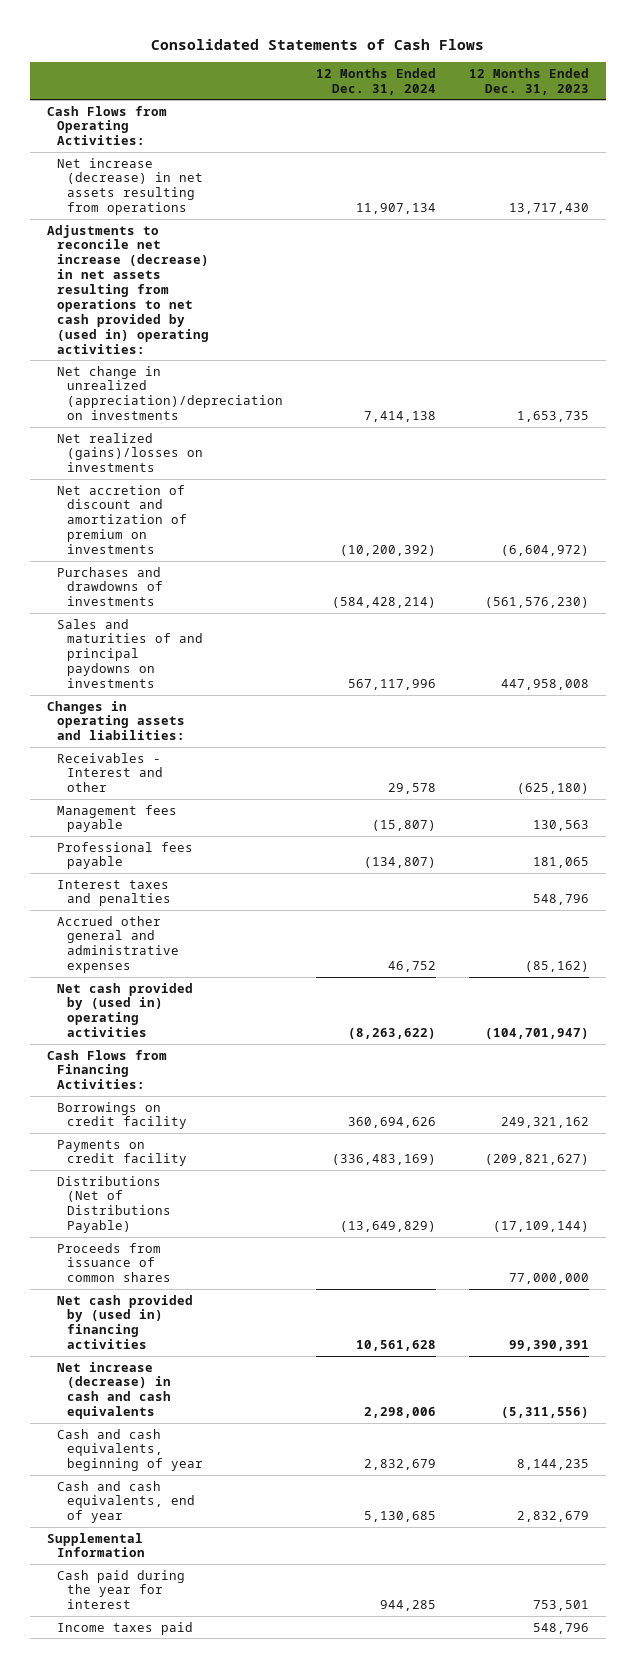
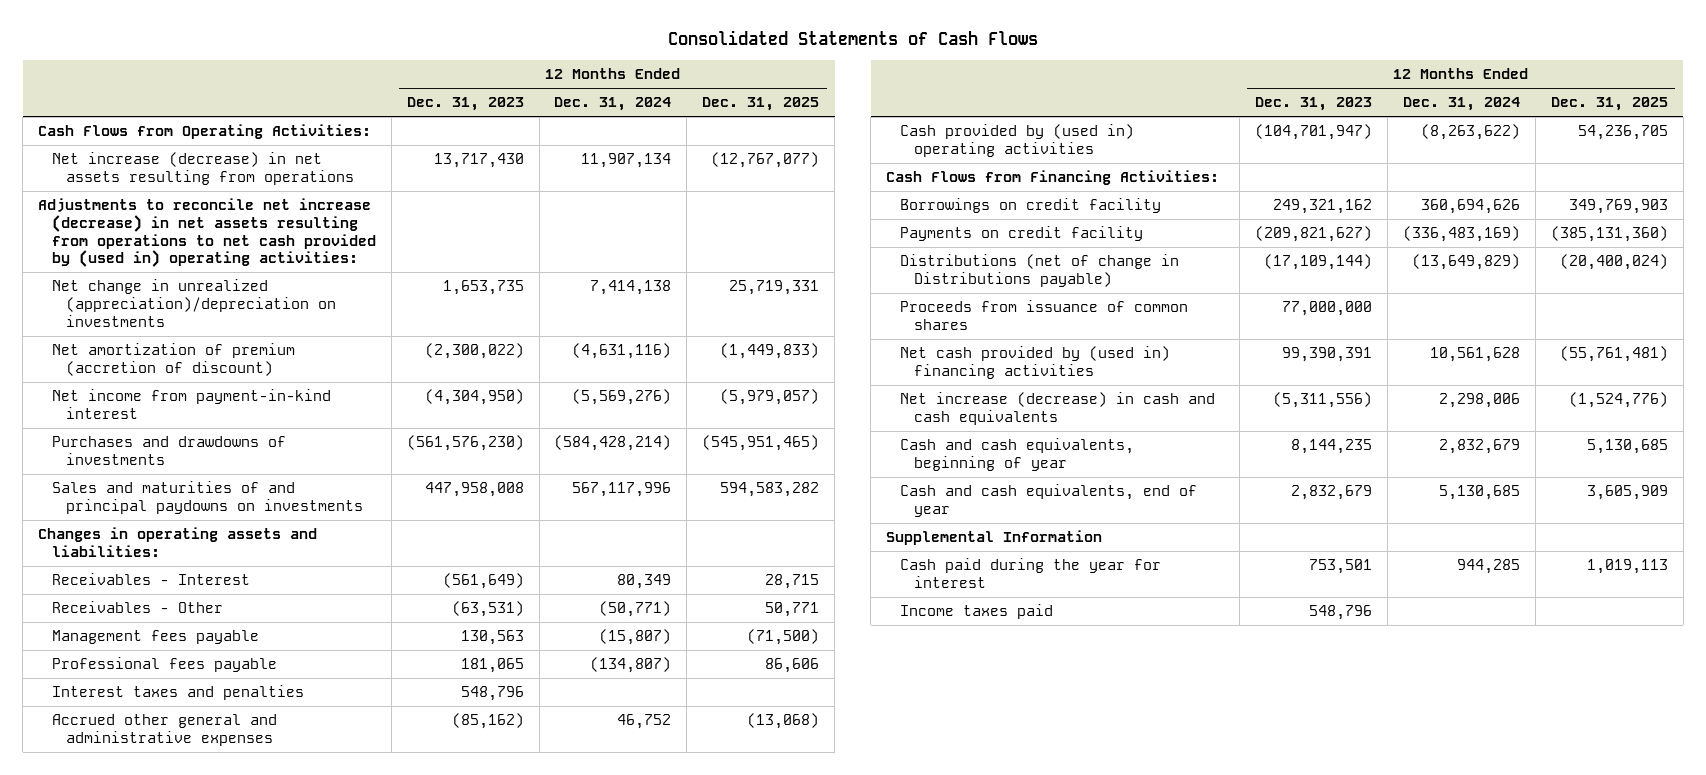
- | 12 Months Ended Dec. 31, 2024 | 12 Months Ended Dec. 31, 2023
+ | 12 Months Ended Dec. 31, 2023 | 12 Months Ended Dec. 31, 2024 | 12 Months Ended Dec. 31, 2025
- Net realized (gains)/losses on investments
- Net accretion of discount and amortization of premium on investments | (10,200,392) | (6,604,972)
+ Net amortization of premium (accretion of discount) | (2,300,022) | (4,631,116) | (1,449,833)
+ Net income from payment-in-kind interest | (4,304,950) | (5,569,276) | (5,979,057)
- Receivables - Interest and other | 29,578 | (625,180)
+ Receivables - Interest | (561,649) | 80,349 | 28,715
+ Receivables - Other | (63,531) | (50,771) | 50,771
- Net cash provided by (used in) operating activities | (8,263,622) | (104,701,947)
+ Cash provided by (used in) operating activities | (104,701,947) | (8,263,622) | 54,236,705
- Distributions (Net of Distributions Payable) | (13,649,829) | (17,109,144)
+ Distributions (net of change in Distributions payable) | (17,109,144) | (13,649,829) | (20,400,024)

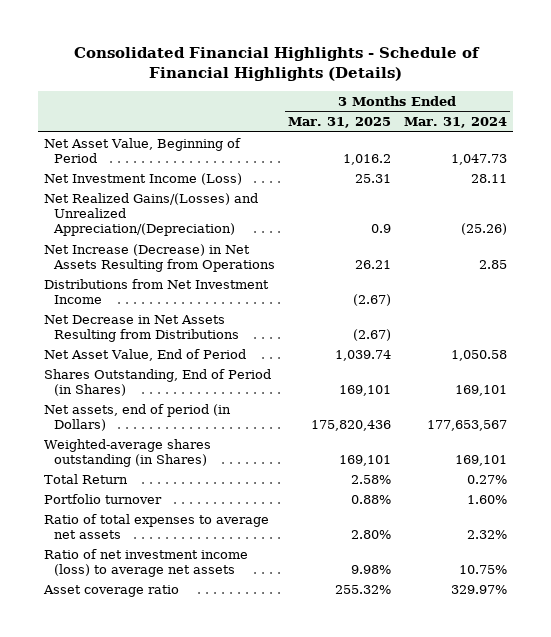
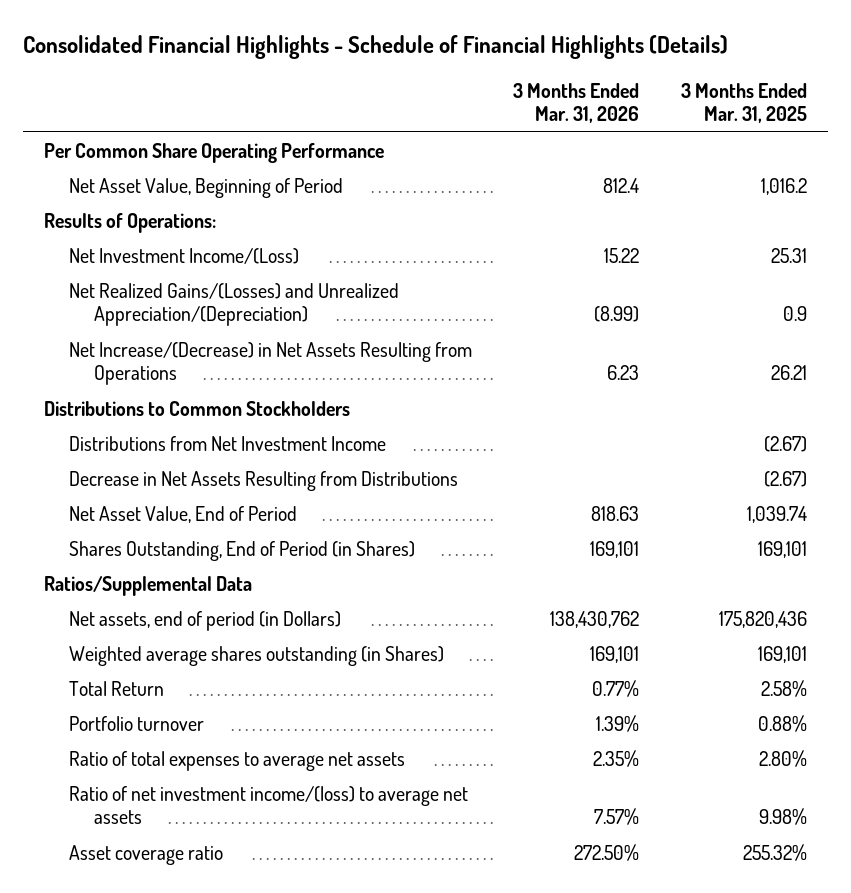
- | 3 Months Ended Mar. 31, 2025 | 3 Months Ended Mar. 31, 2024
+ | 3 Months Ended Mar. 31, 2026 | 3 Months Ended Mar. 31, 2025
+ Per Common Share Operating Performance
- Net Investment Income (Loss) | 25.31 | 28.11
+ Results of Operations:
+ Net Investment Income/(Loss) | 15.22 | 25.31
- Net Increase (Decrease) in Net Assets Resulting from Operations | 26.21 | 2.85
+ Net Increase/(Decrease) in Net Assets Resulting from Operations | 6.23 | 26.21
+ Distributions to Common Stockholders
- Net Decrease in Net Assets Resulting from Distributions | (2.67) |
+ Decrease in Net Assets Resulting from Distributions | | (2.67)
+ Ratios/Supplemental Data
- Weighted-average shares outstanding (in Shares) | 169,101 | 169,101
+ Weighted average shares outstanding (in Shares) | 169,101 | 169,101
- Ratio of net investment income (loss) to average net assets | 9.98% | 10.75%
+ Ratio of net investment income/(loss) to average net assets | 7.57% | 9.98%

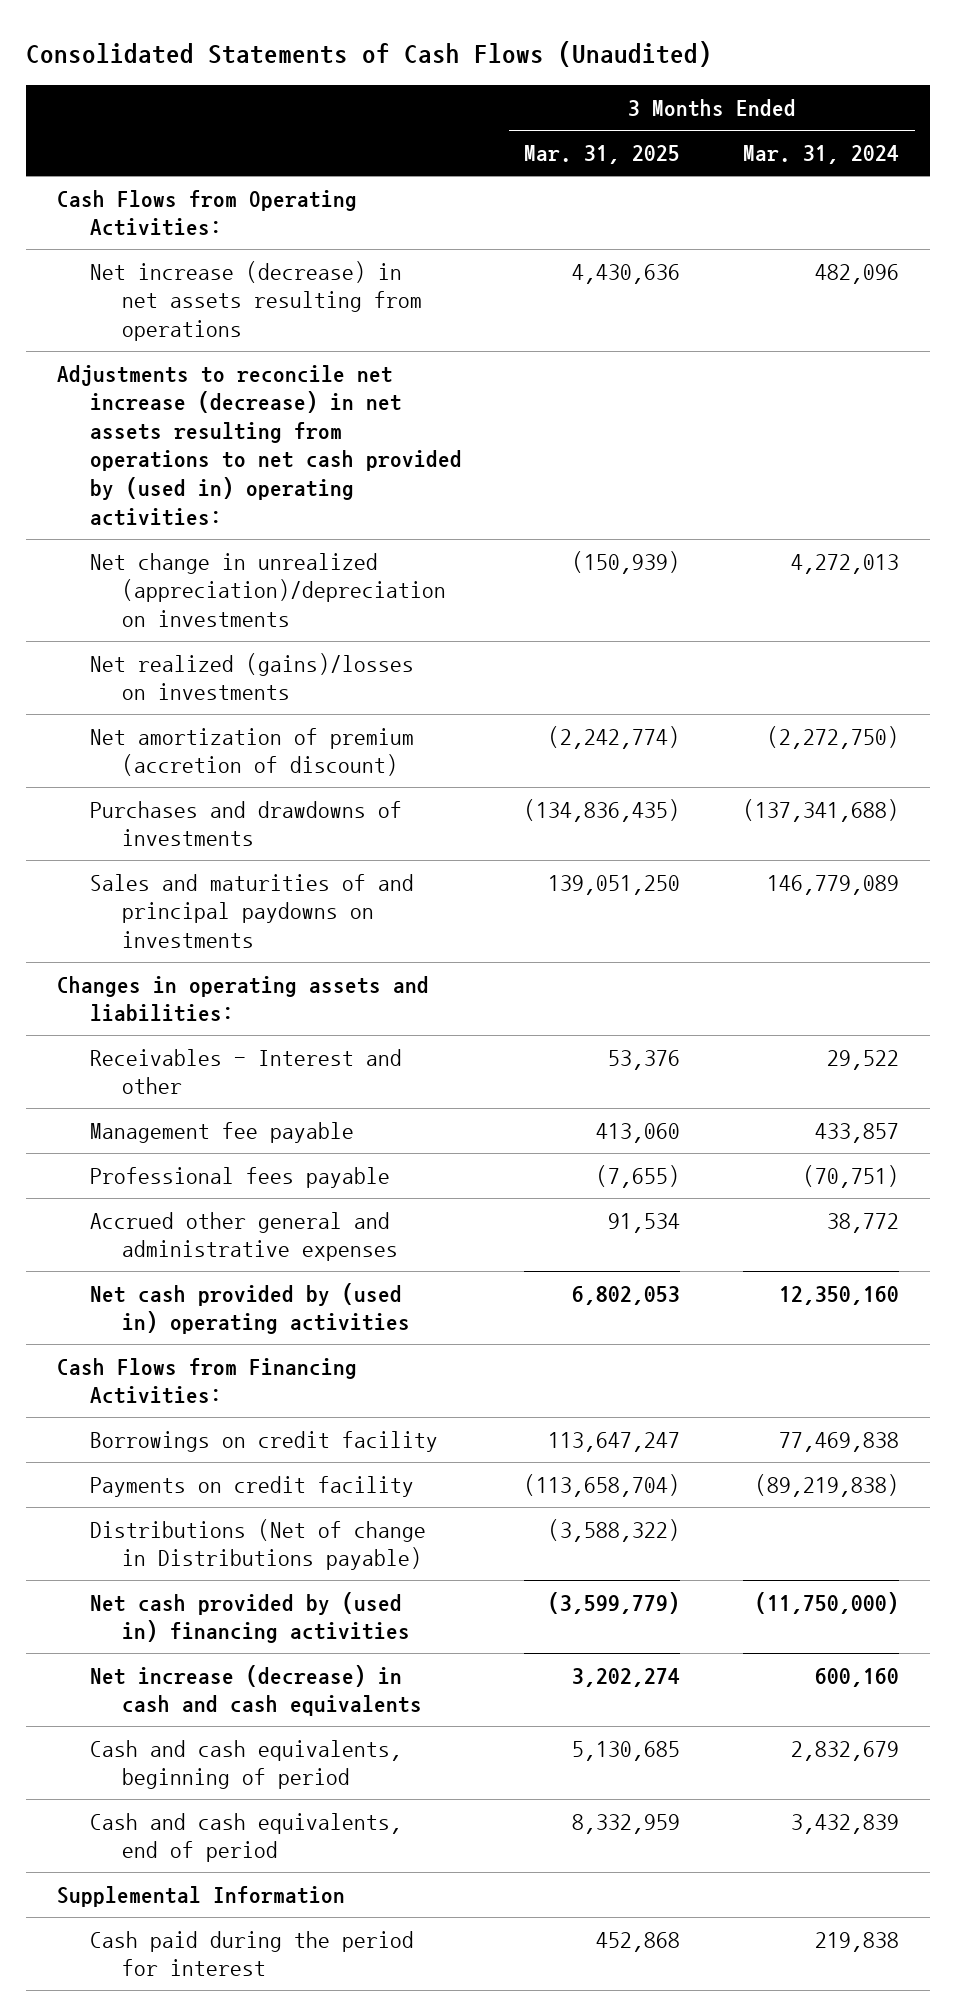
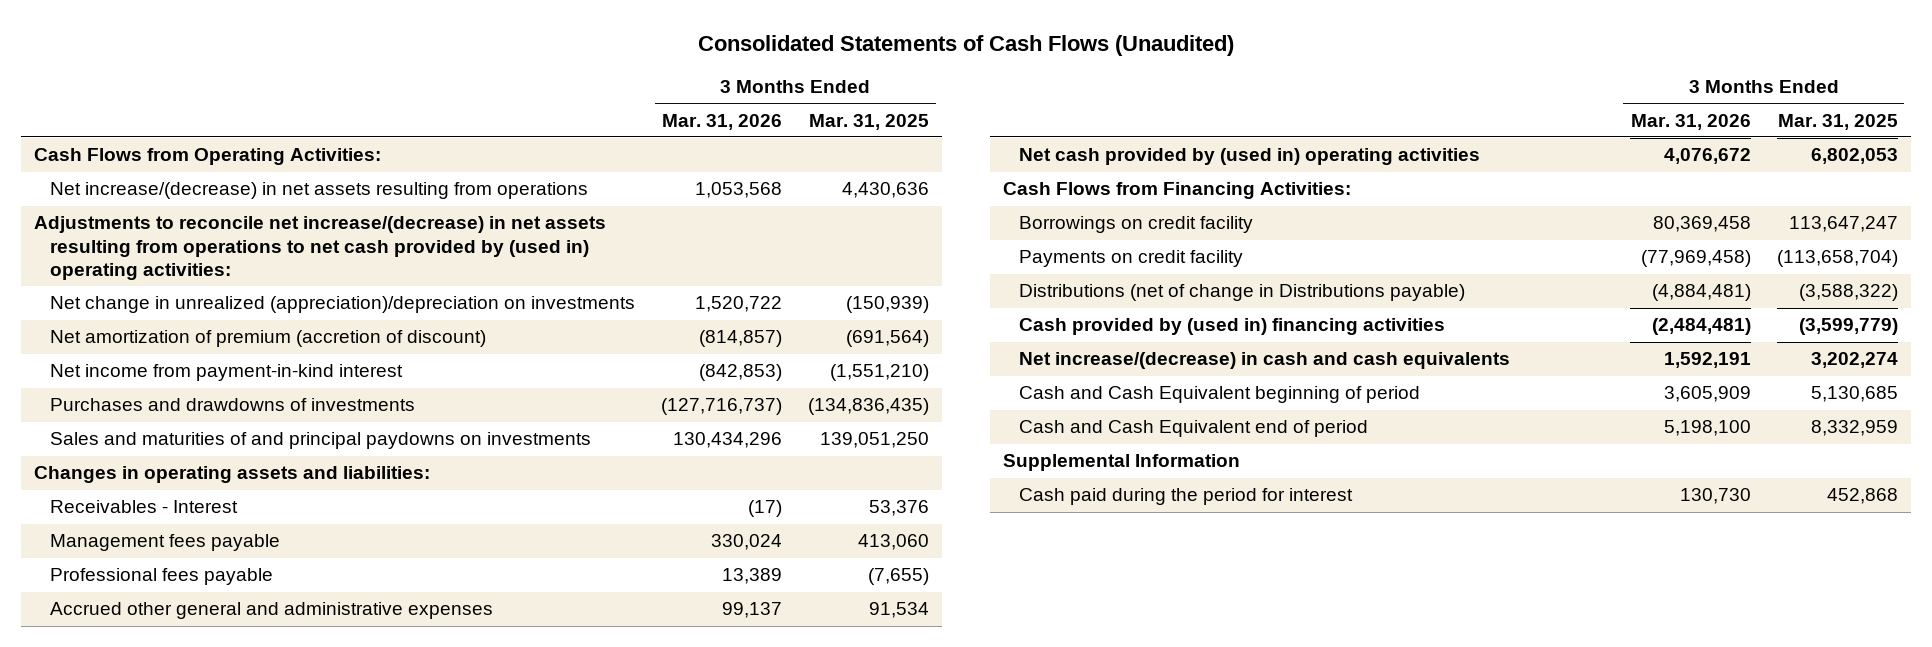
- | 3 Months Ended Mar. 31, 2025 | 3 Months Ended Mar. 31, 2024
+ | 3 Months Ended Mar. 31, 2026 | 3 Months Ended Mar. 31, 2025
- Net increase (decrease) in net assets resulting from operations | 4,430,636 | 482,096
- Adjustments to reconcile net increase (decrease) in net assets resulting from operations to net cash provided by (used in) operating activities:
+ Net increase/(decrease) in net assets resulting from operations | 1,053,568 | 4,430,636
+ Adjustments to reconcile net increase/(decrease) in net assets resulting from operations to net cash provided by (used in) operating activities:
- Net realized (gains)/losses on investments
- Net amortization of premium (accretion of discount) | (2,242,774) | (2,272,750)
+ Net amortization of premium (accretion of discount) | (814,857) | (691,564)
+ Net income from payment-in-kind interest | (842,853) | (1,551,210)
- Receivables - Interest and other | 53,376 | 29,522
- Management fee payable | 413,060 | 433,857
+ Receivables - Interest | (17) | 53,376
+ Management fees payable | 330,024 | 413,060
- Distributions (Net of change in Distributions payable) | (3,588,322) |
- Net cash provided by (used in) financing activities | (3,599,779) | (11,750,000)
- Net increase (decrease) in cash and cash equivalents | 3,202,274 | 600,160
- Cash and cash equivalents, beginning of period | 5,130,685 | 2,832,679
- Cash and cash equivalents, end of period | 8,332,959 | 3,432,839
+ Distributions (net of change in Distributions payable) | (4,884,481) | (3,588,322)
+ Cash provided by (used in) financing activities | (2,484,481) | (3,599,779)
+ Net increase/(decrease) in cash and cash equivalents | 1,592,191 | 3,202,274
+ Cash and Cash Equivalent beginning of period | 3,605,909 | 5,130,685
+ Cash and Cash Equivalent end of period | 5,198,100 | 8,332,959

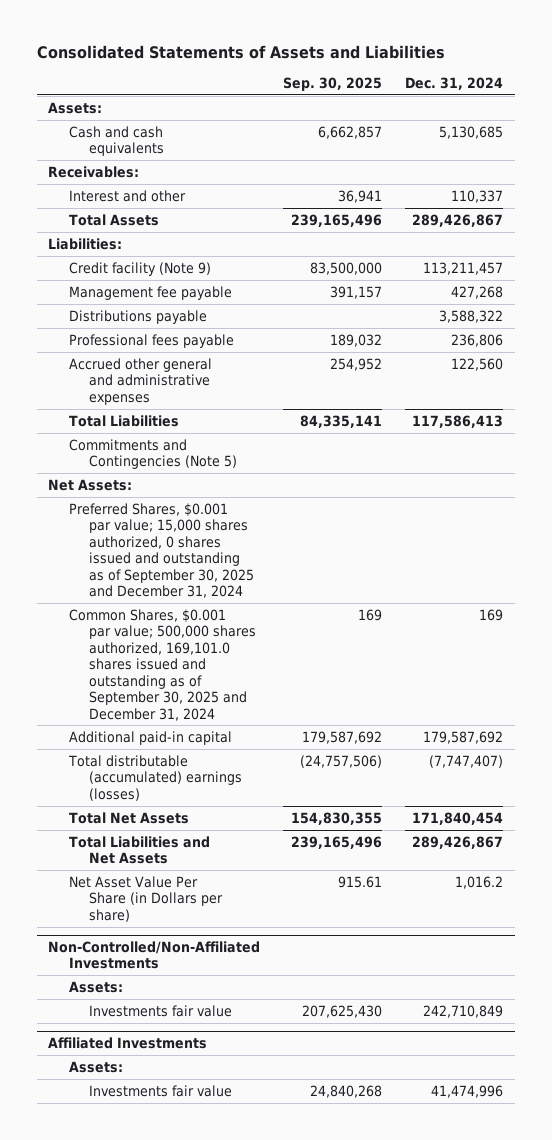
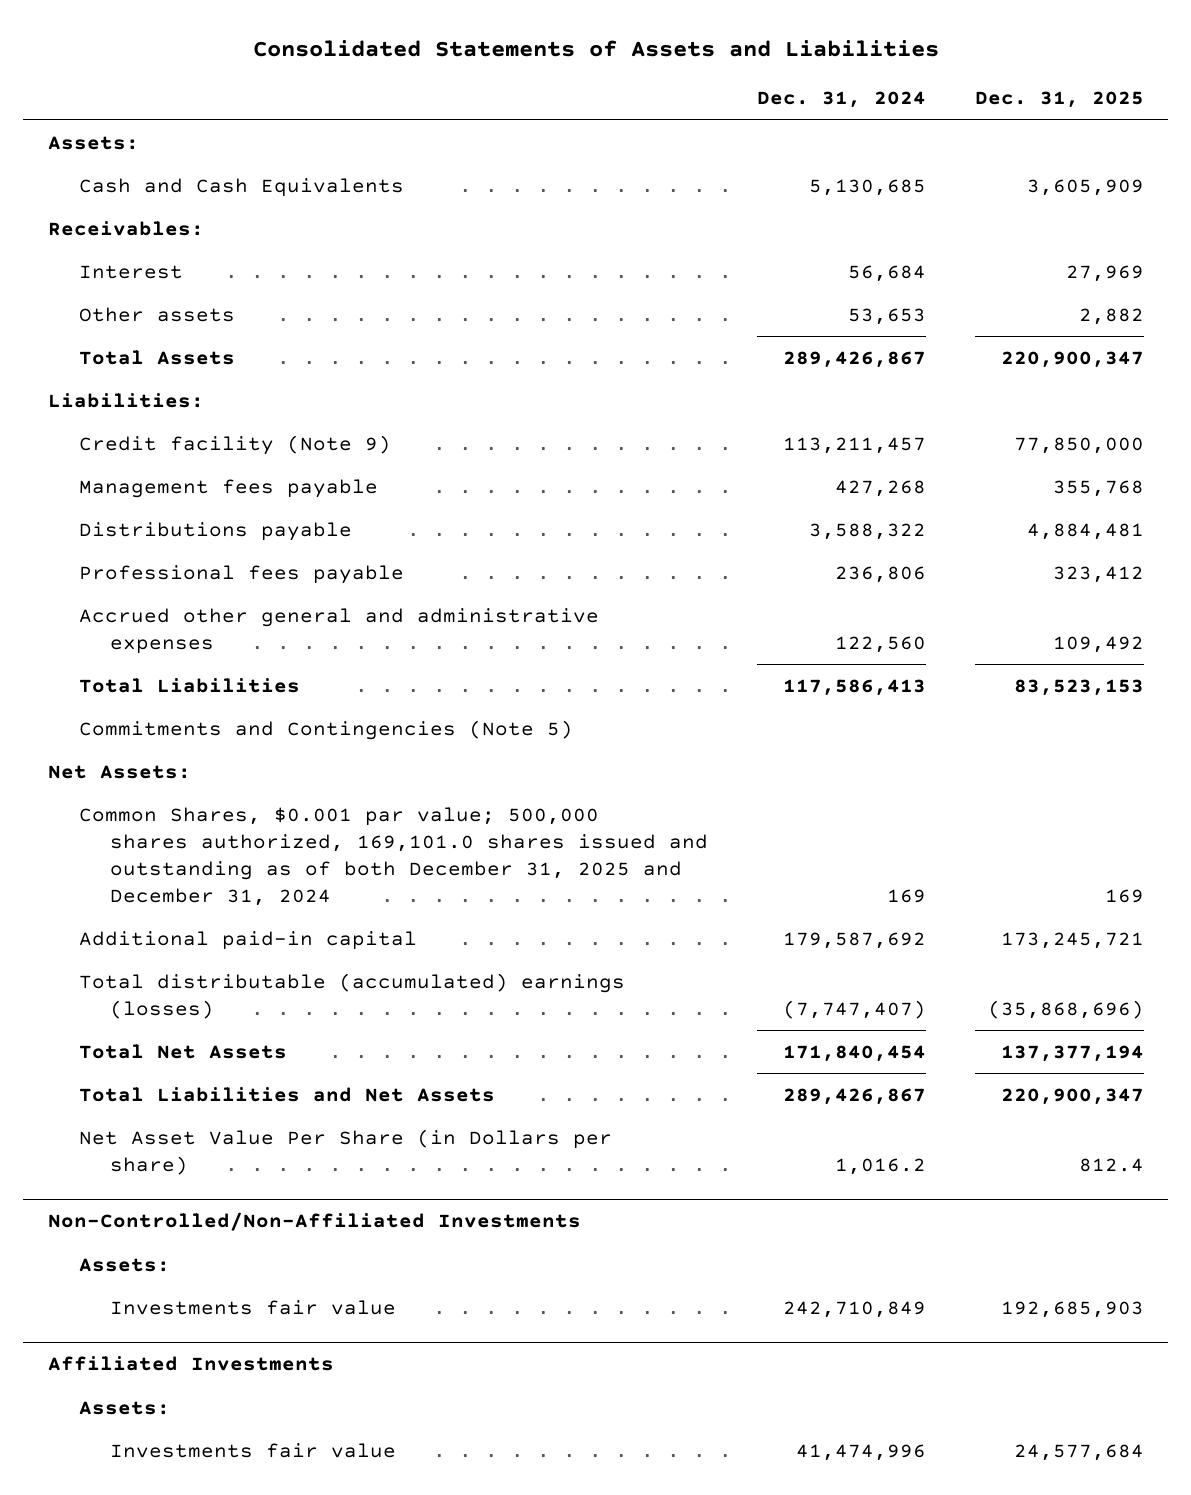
- | Sep. 30, 2025 | Dec. 31, 2024
+ | Dec. 31, 2024 | Dec. 31, 2025
- Cash and cash equivalents | 6,662,857 | 5,130,685
+ Cash and Cash Equivalents | 5,130,685 | 3,605,909
- Interest and other | 36,941 | 110,337
+ Interest | 56,684 | 27,969
+ Other assets | 53,653 | 2,882
- Management fee payable | 391,157 | 427,268
+ Management fees payable | 427,268 | 355,768
- Preferred Shares, $0.001 par value; 15,000 shares authorized, 0 shares issued and outstanding as of September 30, 2025 and December 31, 2024
- Common Shares, $0.001 par value; 500,000 shares authorized, 169,101.0 shares issued and outstanding as of September 30, 2025 and December 31, 2024 | 169 | 169
+ Common Shares, $0.001 par value; 500,000 shares authorized, 169,101.0 shares issued and outstanding as of both December 31, 2025 and December 31, 2024 | 169 | 169

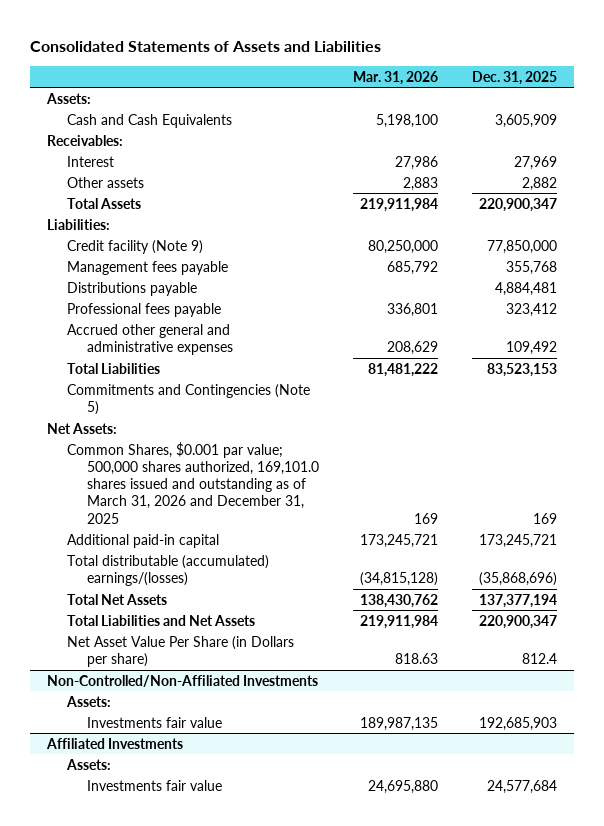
- | Dec. 31, 2024 | Dec. 31, 2025
+ | Mar. 31, 2026 | Dec. 31, 2025
- Common Shares, $0.001 par value; 500,000 shares authorized, 169,101.0 shares issued and outstanding as of both December 31, 2025 and December 31, 2024 | 169 | 169
+ Common Shares, $0.001 par value; 500,000 shares authorized, 169,101.0 shares issued and outstanding as of March 31, 2026 and December 31, 2025 | 169 | 169
- Total distributable (accumulated) earnings (losses) | (7,747,407) | (35,868,696)
+ Total distributable (accumulated) earnings/(losses) | (34,815,128) | (35,868,696)

